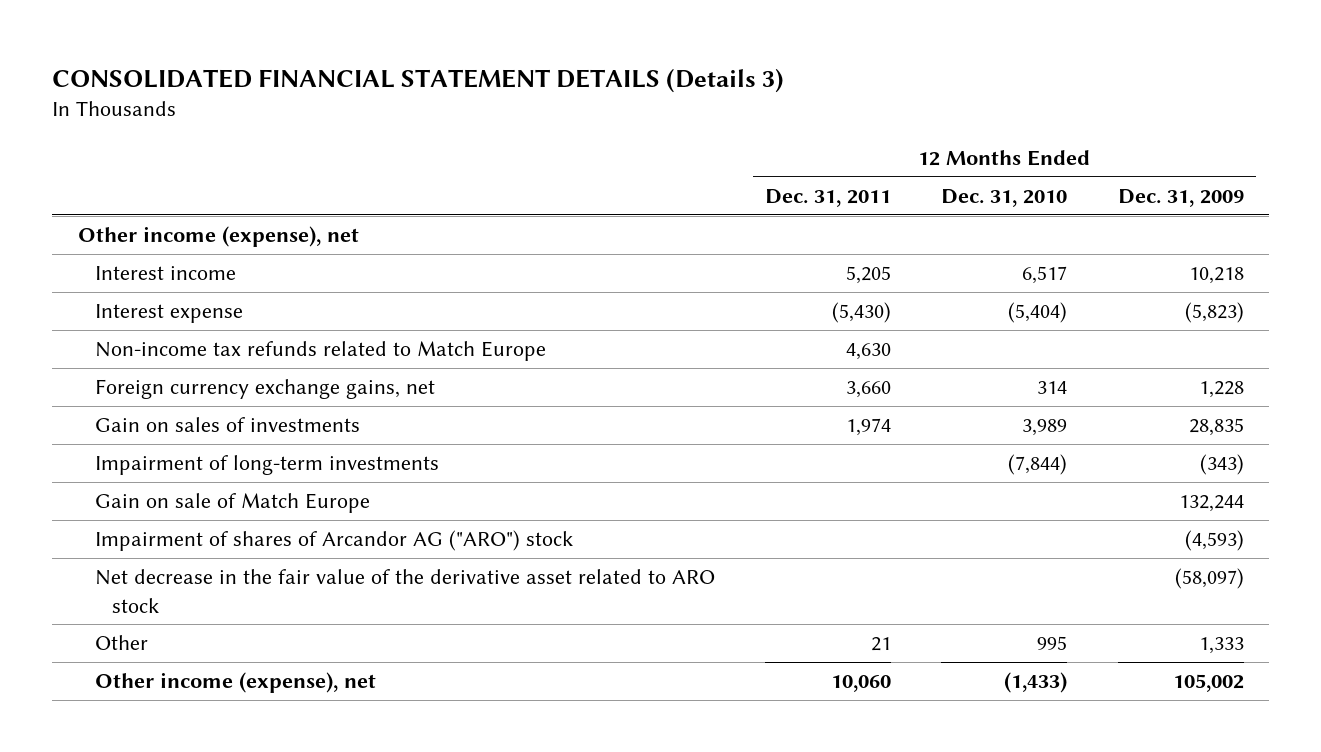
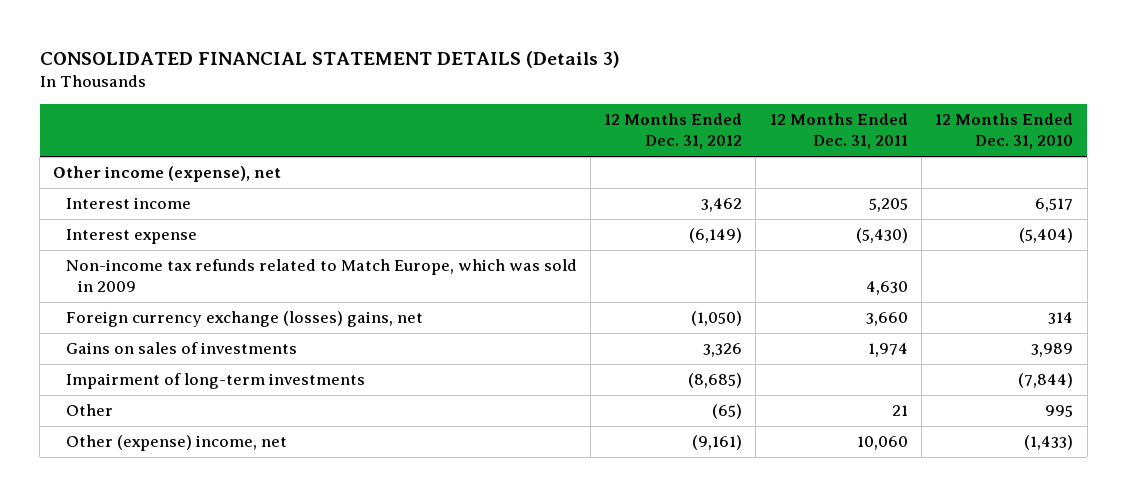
- | 12 Months Ended Dec. 31, 2011 | 12 Months Ended Dec. 31, 2010 | 12 Months Ended Dec. 31, 2009
+ | 12 Months Ended Dec. 31, 2012 | 12 Months Ended Dec. 31, 2011 | 12 Months Ended Dec. 31, 2010
- Non-income tax refunds related to Match Europe | 4,630 | |
- Foreign currency exchange gains, net | 3,660 | 314 | 1,228
- Gain on sales of investments | 1,974 | 3,989 | 28,835
+ Non-income tax refunds related to Match Europe, which was sold in 2009 | | 4,630 |
+ Foreign currency exchange (losses) gains, net | (1,050) | 3,660 | 314
+ Gains on sales of investments | 3,326 | 1,974 | 3,989
- Gain on sale of Match Europe | | | 132,244
- Impairment of shares of Arcandor AG ("ARO") stock | | | (4,593)
- Net decrease in the fair value of the derivative asset related to ARO stock | | | (58,097)
- Other income (expense), net | 10,060 | (1,433) | 105,002
+ Other (expense) income, net | (9,161) | 10,060 | (1,433)

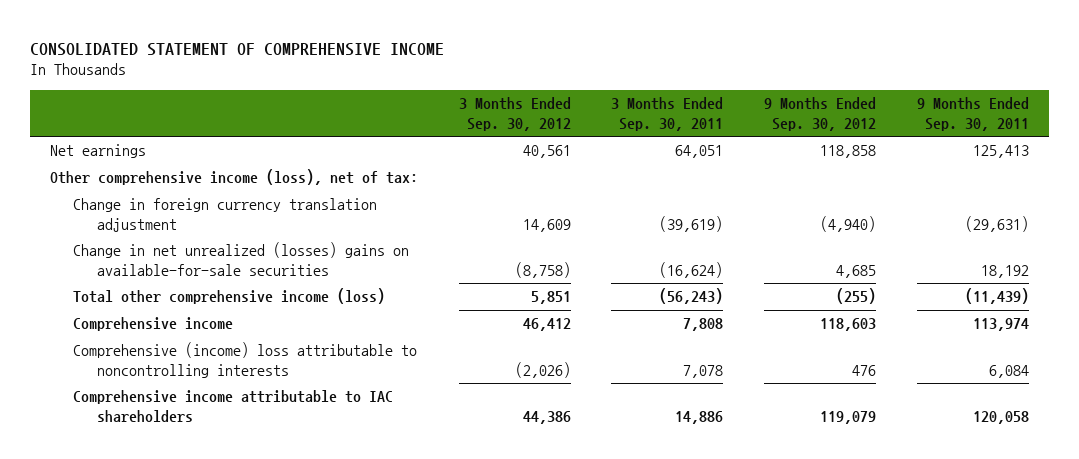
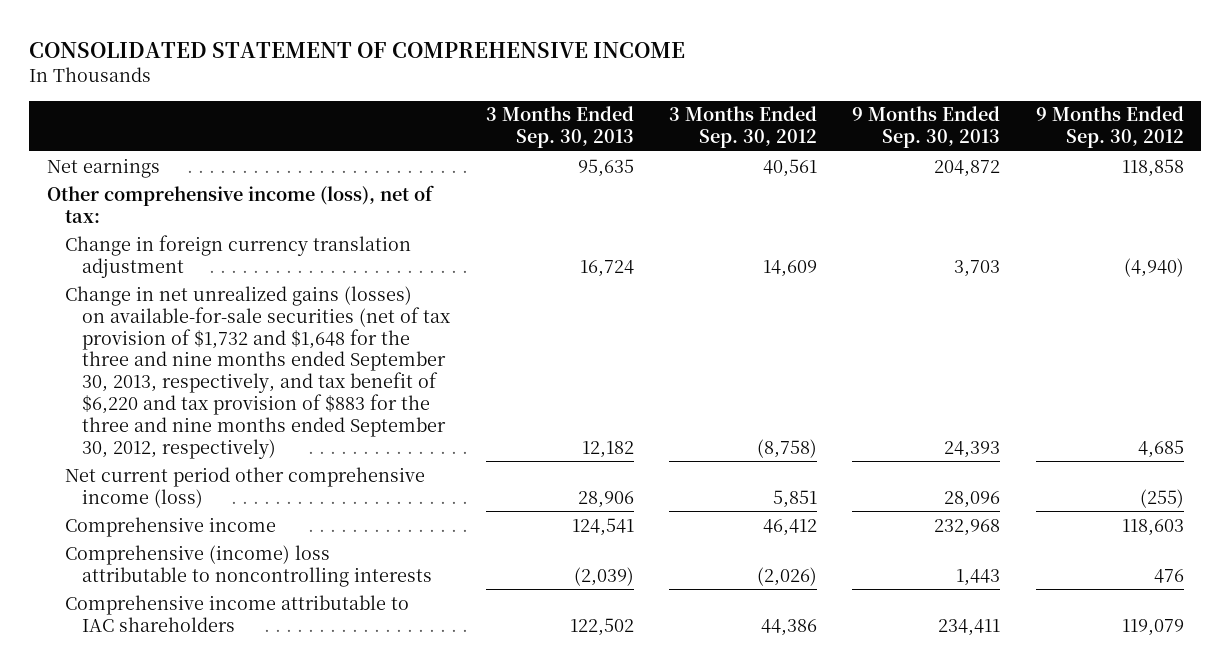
- | 3 Months Ended Sep. 30, 2012 | 3 Months Ended Sep. 30, 2011 | 9 Months Ended Sep. 30, 2012 | 9 Months Ended Sep. 30, 2011
+ | 3 Months Ended Sep. 30, 2013 | 3 Months Ended Sep. 30, 2012 | 9 Months Ended Sep. 30, 2013 | 9 Months Ended Sep. 30, 2012
- Change in net unrealized (losses) gains on available-for-sale securities | (8,758) | (16,624) | 4,685 | 18,192
- Total other comprehensive income (loss) | 5,851 | (56,243) | (255) | (11,439)
+ Change in net unrealized gains (losses) on available-for-sale securities (net of tax provision of $1,732 and $1,648 for the three and nine months ended September 30, 2013, respectively, and tax benefit of $6,220 and tax provision of $883 for the three and nine months ended September 30, 2012, respectively) | 12,182 | (8,758) | 24,393 | 4,685
+ Net current period other comprehensive income (loss) | 28,906 | 5,851 | 28,096 | (255)

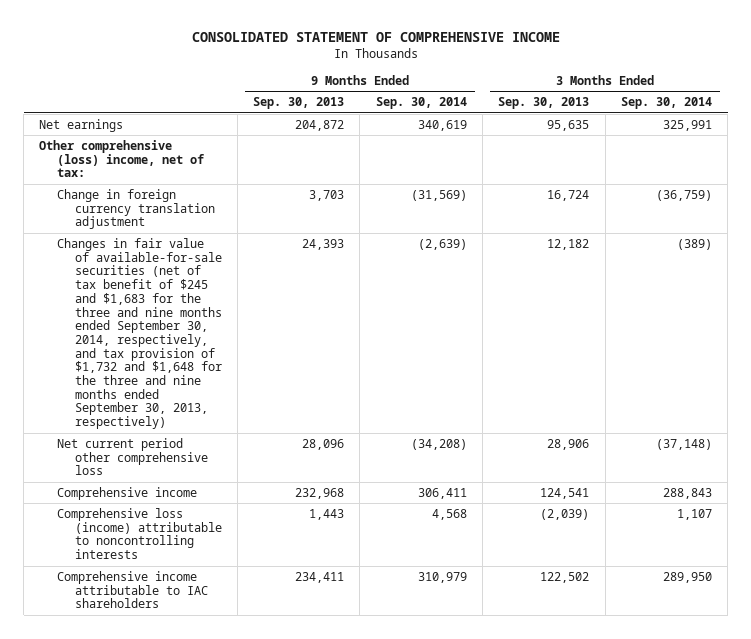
- | 3 Months Ended Sep. 30, 2013 | 3 Months Ended Sep. 30, 2012 | 9 Months Ended Sep. 30, 2013 | 9 Months Ended Sep. 30, 2012
+ | 9 Months Ended Sep. 30, 2013 | 9 Months Ended Sep. 30, 2014 | 3 Months Ended Sep. 30, 2013 | 3 Months Ended Sep. 30, 2014
- Other comprehensive income (loss), net of tax:
+ Other comprehensive (loss) income, net of tax:
- Change in net unrealized gains (losses) on available-for-sale securities (net of tax provision of $1,732 and $1,648 for the three and nine months ended September 30, 2013, respectively, and tax benefit of $6,220 and tax provision of $883 for the three and nine months ended September 30, 2012, respectively) | 12,182 | (8,758) | 24,393 | 4,685
- Net current period other comprehensive income (loss) | 28,906 | 5,851 | 28,096 | (255)
+ Changes in fair value of available-for-sale securities (net of tax benefit of $245 and $1,683 for the three and nine months ended September 30, 2014, respectively, and tax provision of $1,732 and $1,648 for the three and nine months ended September 30, 2013, respectively) | 24,393 | (2,639) | 12,182 | (389)
+ Net current period other comprehensive loss | 28,096 | (34,208) | 28,906 | (37,148)
- Comprehensive (income) loss attributable to noncontrolling interests | (2,039) | (2,026) | 1,443 | 476
+ Comprehensive loss (income) attributable to noncontrolling interests | 1,443 | 4,568 | (2,039) | 1,107

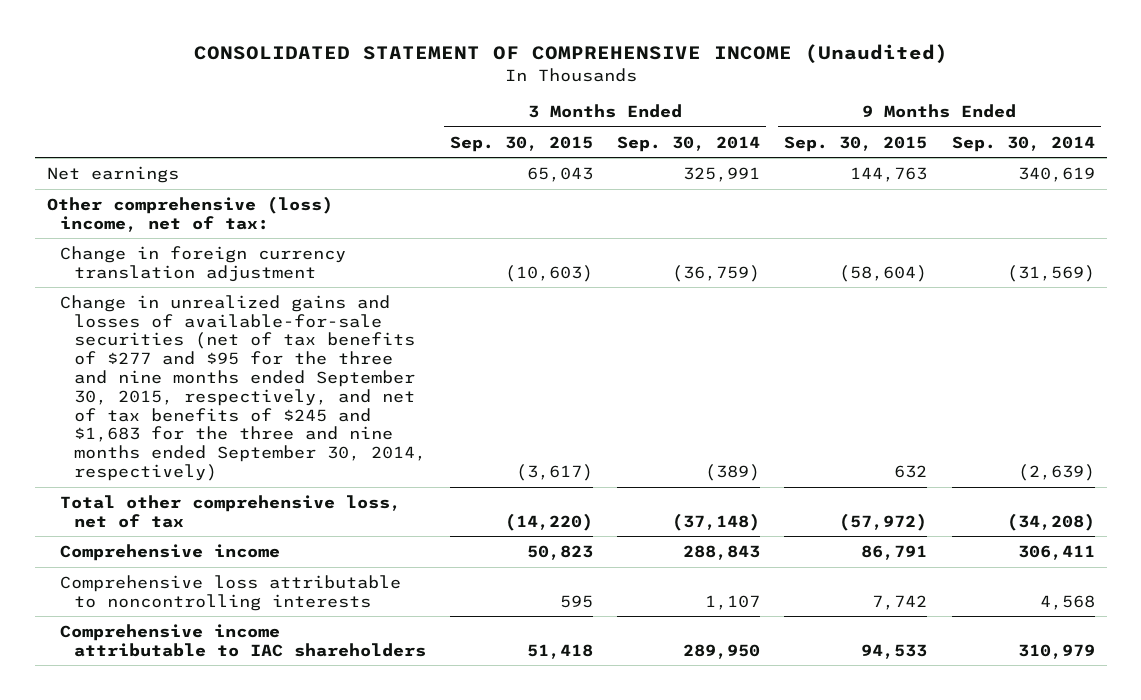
- CONSOLIDATED STATEMENT OF COMPREHENSIVE INCOME
+ CONSOLIDATED STATEMENT OF COMPREHENSIVE INCOME (Unaudited)
- | 9 Months Ended Sep. 30, 2013 | 9 Months Ended Sep. 30, 2014 | 3 Months Ended Sep. 30, 2013 | 3 Months Ended Sep. 30, 2014
+ | 3 Months Ended Sep. 30, 2015 | 3 Months Ended Sep. 30, 2014 | 9 Months Ended Sep. 30, 2015 | 9 Months Ended Sep. 30, 2014
- Changes in fair value of available-for-sale securities (net of tax benefit of $245 and $1,683 for the three and nine months ended September 30, 2014, respectively, and tax provision of $1,732 and $1,648 for the three and nine months ended September 30, 2013, respectively) | 24,393 | (2,639) | 12,182 | (389)
- Net current period other comprehensive loss | 28,096 | (34,208) | 28,906 | (37,148)
+ Change in unrealized gains and losses of available-for-sale securities (net of tax benefits of $277 and $95 for the three and nine months ended September 30, 2015, respectively, and net of tax benefits of $245 and $1,683 for the three and nine months ended September 30, 2014, respectively) | (3,617) | (389) | 632 | (2,639)
+ Total other comprehensive loss, net of tax | (14,220) | (37,148) | (57,972) | (34,208)
- Comprehensive loss (income) attributable to noncontrolling interests | 1,443 | 4,568 | (2,039) | 1,107
+ Comprehensive loss attributable to noncontrolling interests | 595 | 1,107 | 7,742 | 4,568

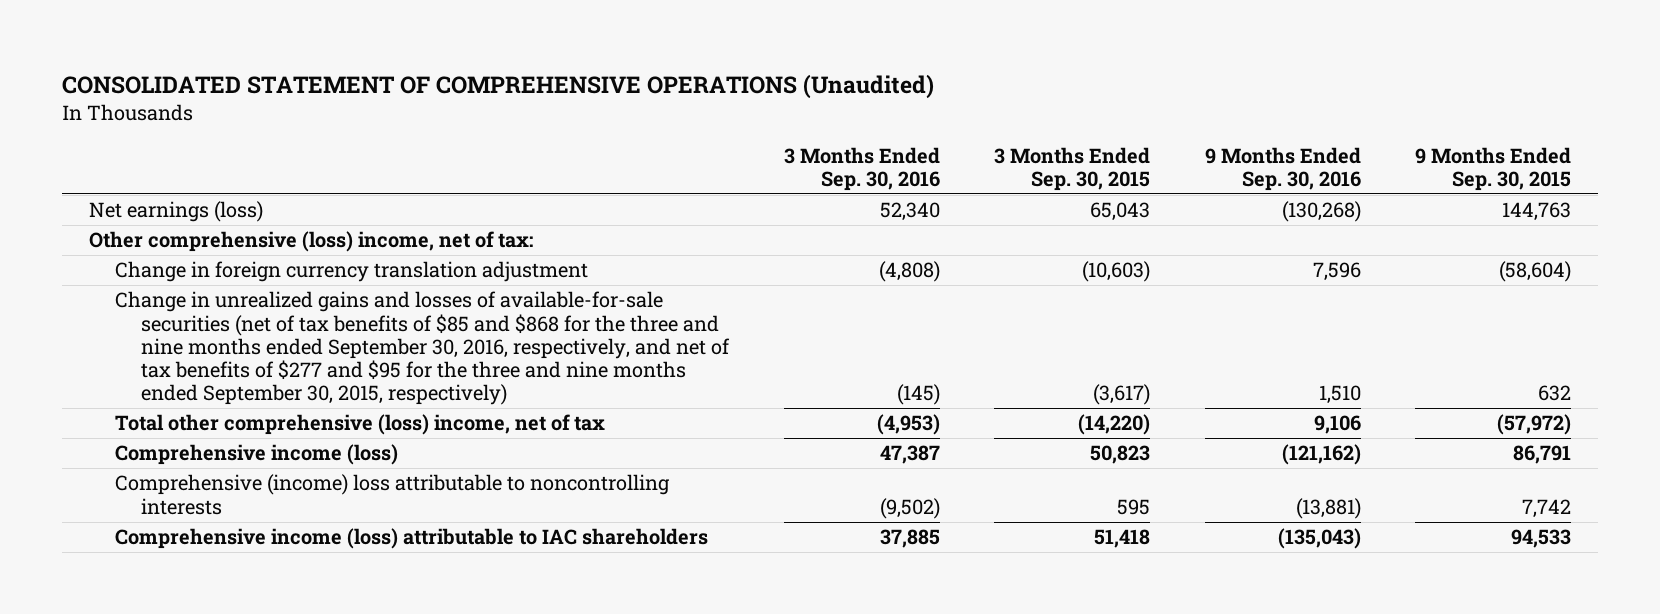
- CONSOLIDATED STATEMENT OF COMPREHENSIVE INCOME (Unaudited)
+ CONSOLIDATED STATEMENT OF COMPREHENSIVE OPERATIONS (Unaudited)
- | 3 Months Ended Sep. 30, 2015 | 3 Months Ended Sep. 30, 2014 | 9 Months Ended Sep. 30, 2015 | 9 Months Ended Sep. 30, 2014
+ | 3 Months Ended Sep. 30, 2016 | 3 Months Ended Sep. 30, 2015 | 9 Months Ended Sep. 30, 2016 | 9 Months Ended Sep. 30, 2015
- Net earnings | 65,043 | 325,991 | 144,763 | 340,619
+ Net earnings (loss) | 52,340 | 65,043 | (130,268) | 144,763
- Change in unrealized gains and losses of available-for-sale securities (net of tax benefits of $277 and $95 for the three and nine months ended September 30, 2015, respectively, and net of tax benefits of $245 and $1,683 for the three and nine months ended September 30, 2014, respectively) | (3,617) | (389) | 632 | (2,639)
- Total other comprehensive loss, net of tax | (14,220) | (37,148) | (57,972) | (34,208)
- Comprehensive income | 50,823 | 288,843 | 86,791 | 306,411
- Comprehensive loss attributable to noncontrolling interests | 595 | 1,107 | 7,742 | 4,568
- Comprehensive income attributable to IAC shareholders | 51,418 | 289,950 | 94,533 | 310,979
+ Change in unrealized gains and losses of available-for-sale securities (net of tax benefits of $85 and $868 for the three and nine months ended September 30, 2016, respectively, and net of tax benefits of $277 and $95 for the three and nine months ended September 30, 2015, respectively) | (145) | (3,617) | 1,510 | 632
+ Total other comprehensive (loss) income, net of tax | (4,953) | (14,220) | 9,106 | (57,972)
+ Comprehensive income (loss) | 47,387 | 50,823 | (121,162) | 86,791
+ Comprehensive (income) loss attributable to noncontrolling interests | (9,502) | 595 | (13,881) | 7,742
+ Comprehensive income (loss) attributable to IAC shareholders | 37,885 | 51,418 | (135,043) | 94,533

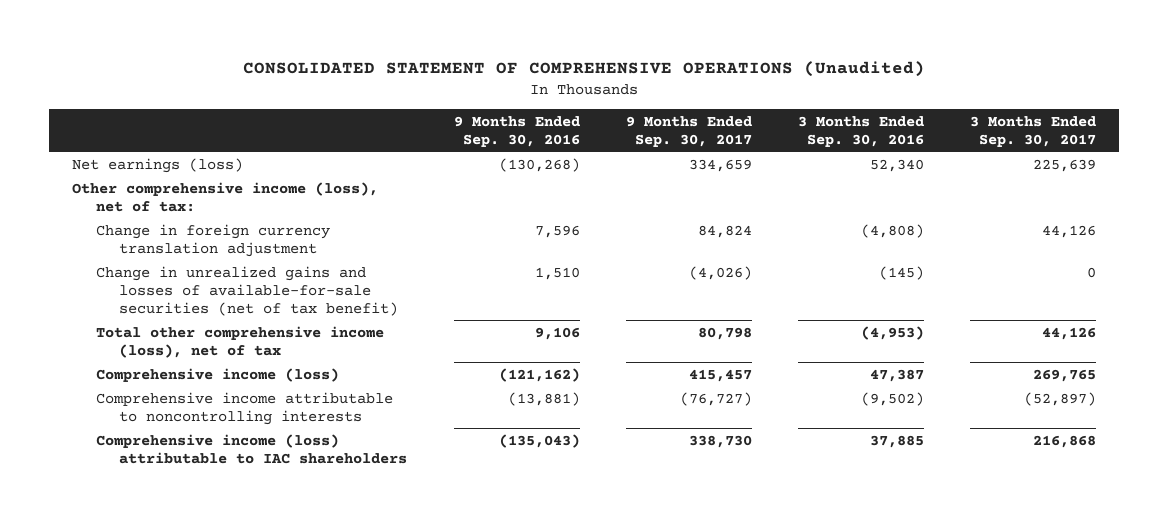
- | 3 Months Ended Sep. 30, 2016 | 3 Months Ended Sep. 30, 2015 | 9 Months Ended Sep. 30, 2016 | 9 Months Ended Sep. 30, 2015
+ | 9 Months Ended Sep. 30, 2016 | 9 Months Ended Sep. 30, 2017 | 3 Months Ended Sep. 30, 2016 | 3 Months Ended Sep. 30, 2017
- Other comprehensive (loss) income, net of tax:
+ Other comprehensive income (loss), net of tax:
- Change in unrealized gains and losses of available-for-sale securities (net of tax benefits of $85 and $868 for the three and nine months ended September 30, 2016, respectively, and net of tax benefits of $277 and $95 for the three and nine months ended September 30, 2015, respectively) | (145) | (3,617) | 1,510 | 632
- Total other comprehensive (loss) income, net of tax | (4,953) | (14,220) | 9,106 | (57,972)
+ Change in unrealized gains and losses of available-for-sale securities (net of tax benefit) | 1,510 | (4,026) | (145) | 0
+ Total other comprehensive income (loss), net of tax | 9,106 | 80,798 | (4,953) | 44,126
- Comprehensive (income) loss attributable to noncontrolling interests | (9,502) | 595 | (13,881) | 7,742
+ Comprehensive income attributable to noncontrolling interests | (13,881) | (76,727) | (9,502) | (52,897)

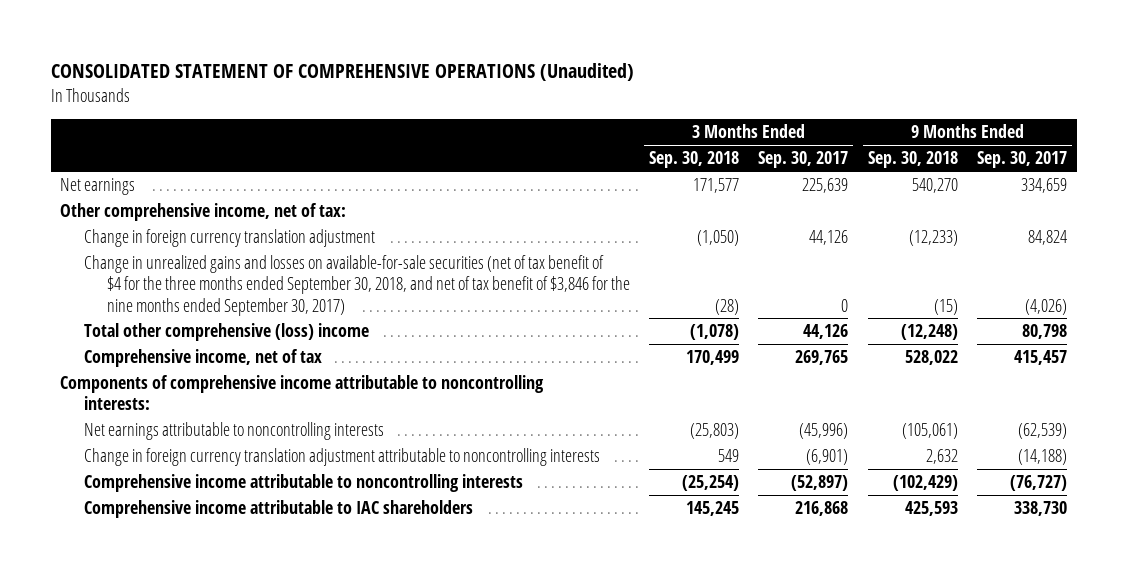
- | 9 Months Ended Sep. 30, 2016 | 9 Months Ended Sep. 30, 2017 | 3 Months Ended Sep. 30, 2016 | 3 Months Ended Sep. 30, 2017
+ | 3 Months Ended Sep. 30, 2018 | 3 Months Ended Sep. 30, 2017 | 9 Months Ended Sep. 30, 2018 | 9 Months Ended Sep. 30, 2017
- Net earnings (loss) | (130,268) | 334,659 | 52,340 | 225,639
- Other comprehensive income (loss), net of tax:
+ Net earnings | 171,577 | 225,639 | 540,270 | 334,659
+ Other comprehensive income, net of tax:
- Change in unrealized gains and losses of available-for-sale securities (net of tax benefit) | 1,510 | (4,026) | (145) | 0
- Total other comprehensive income (loss), net of tax | 9,106 | 80,798 | (4,953) | 44,126
- Comprehensive income (loss) | (121,162) | 415,457 | 47,387 | 269,765
+ Change in unrealized gains and losses on available-for-sale securities (net of tax benefit of $4 for the three months ended September 30, 2018, and net of tax benefit of $3,846 for the nine months ended September 30, 2017) | (28) | 0 | (15) | (4,026)
+ Total other comprehensive (loss) income | (1,078) | 44,126 | (12,248) | 80,798
+ Comprehensive income, net of tax | 170,499 | 269,765 | 528,022 | 415,457
+ Components of comprehensive income attributable to noncontrolling interests:
+ Net earnings attributable to noncontrolling interests | (25,803) | (45,996) | (105,061) | (62,539)
+ Change in foreign currency translation adjustment attributable to noncontrolling interests | 549 | (6,901) | 2,632 | (14,188)
- Comprehensive income (loss) attributable to IAC shareholders | (135,043) | 338,730 | 37,885 | 216,868
+ Comprehensive income attributable to IAC shareholders | 145,245 | 216,868 | 425,593 | 338,730

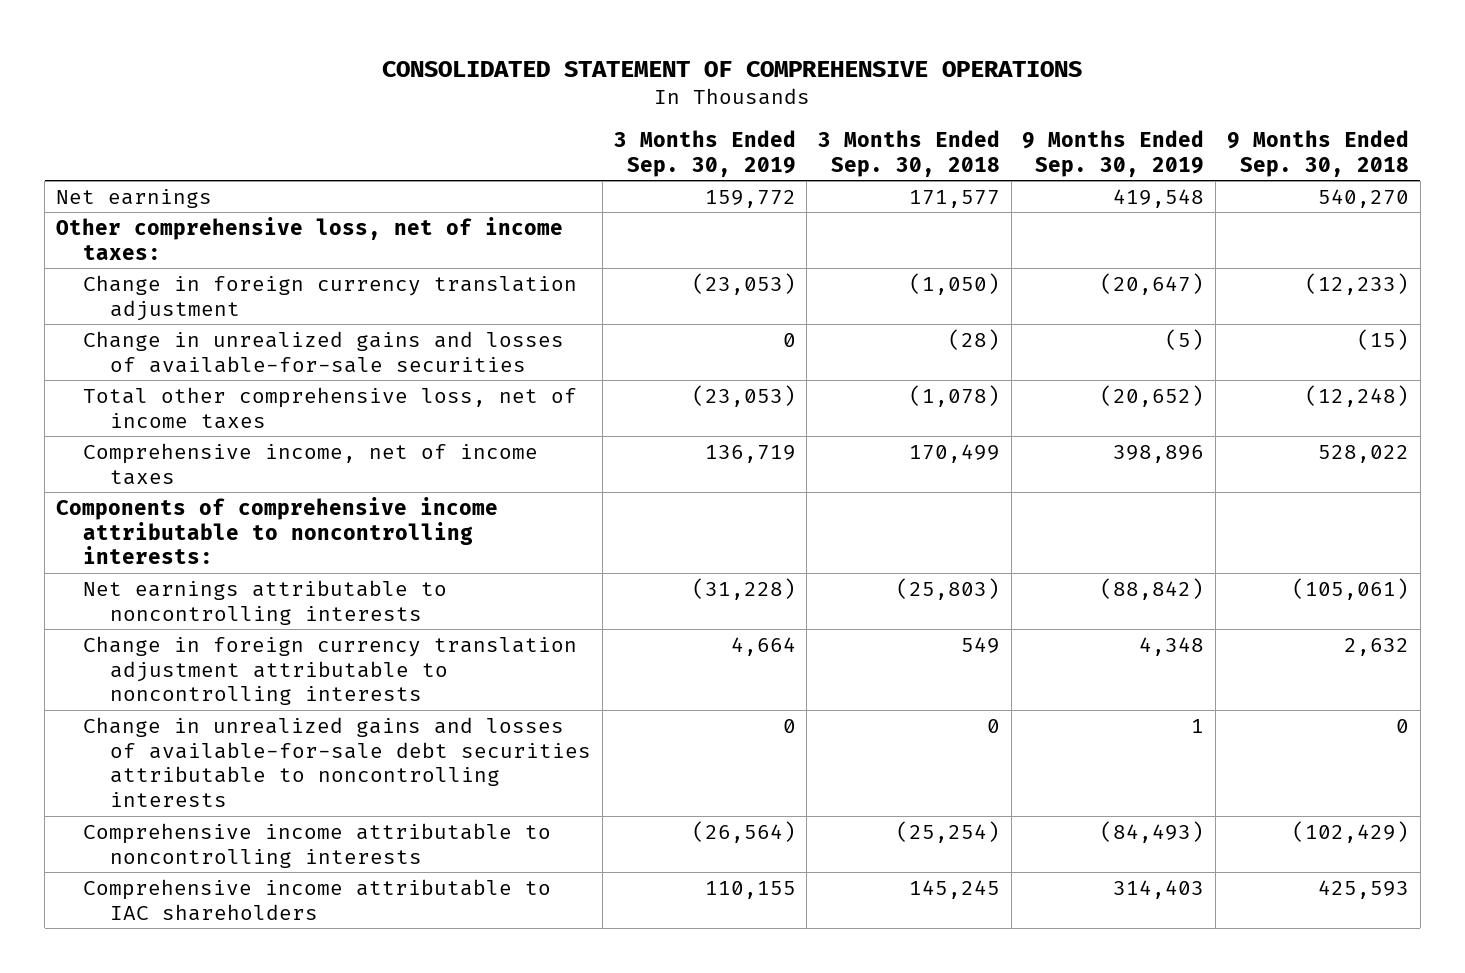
- CONSOLIDATED STATEMENT OF COMPREHENSIVE OPERATIONS (Unaudited)
+ CONSOLIDATED STATEMENT OF COMPREHENSIVE OPERATIONS
- | 3 Months Ended Sep. 30, 2018 | 3 Months Ended Sep. 30, 2017 | 9 Months Ended Sep. 30, 2018 | 9 Months Ended Sep. 30, 2017
+ | 3 Months Ended Sep. 30, 2019 | 3 Months Ended Sep. 30, 2018 | 9 Months Ended Sep. 30, 2019 | 9 Months Ended Sep. 30, 2018
- Other comprehensive income, net of tax:
+ Other comprehensive loss, net of income taxes:
- Change in unrealized gains and losses on available-for-sale securities (net of tax benefit of $4 for the three months ended September 30, 2018, and net of tax benefit of $3,846 for the nine months ended September 30, 2017) | (28) | 0 | (15) | (4,026)
- Total other comprehensive (loss) income | (1,078) | 44,126 | (12,248) | 80,798
- Comprehensive income, net of tax | 170,499 | 269,765 | 528,022 | 415,457
+ Change in unrealized gains and losses of available-for-sale securities | 0 | (28) | (5) | (15)
+ Total other comprehensive loss, net of income taxes | (23,053) | (1,078) | (20,652) | (12,248)
+ Comprehensive income, net of income taxes | 136,719 | 170,499 | 398,896 | 528,022
+ Change in unrealized gains and losses of available-for-sale debt securities attributable to noncontrolling interests | 0 | 0 | 1 | 0

